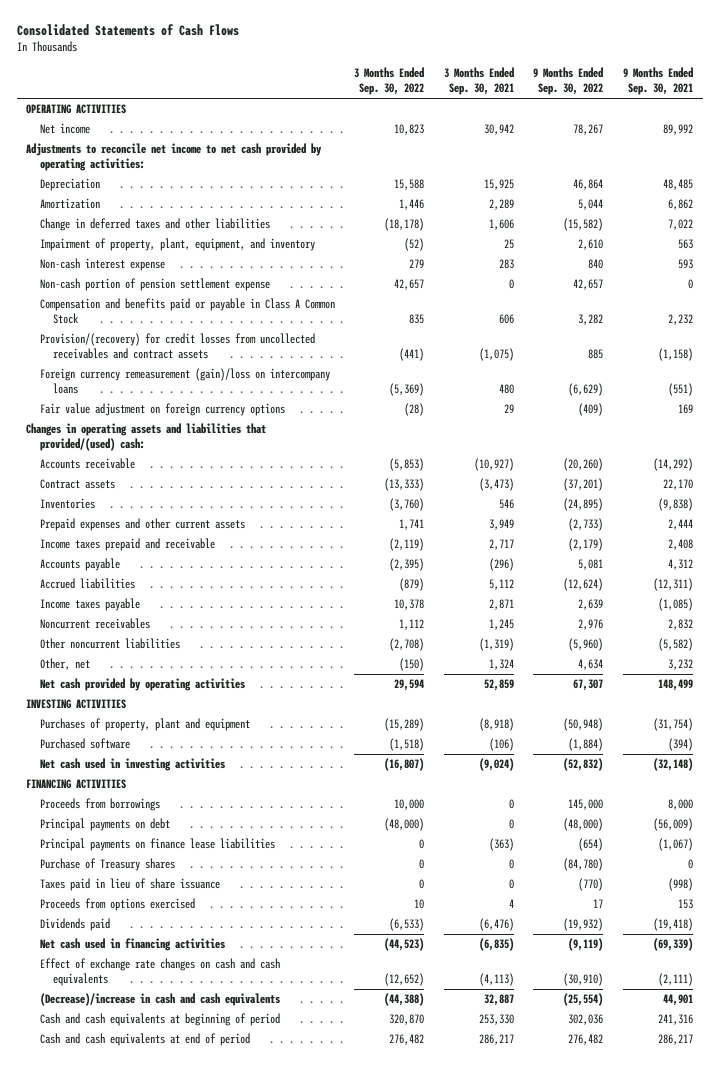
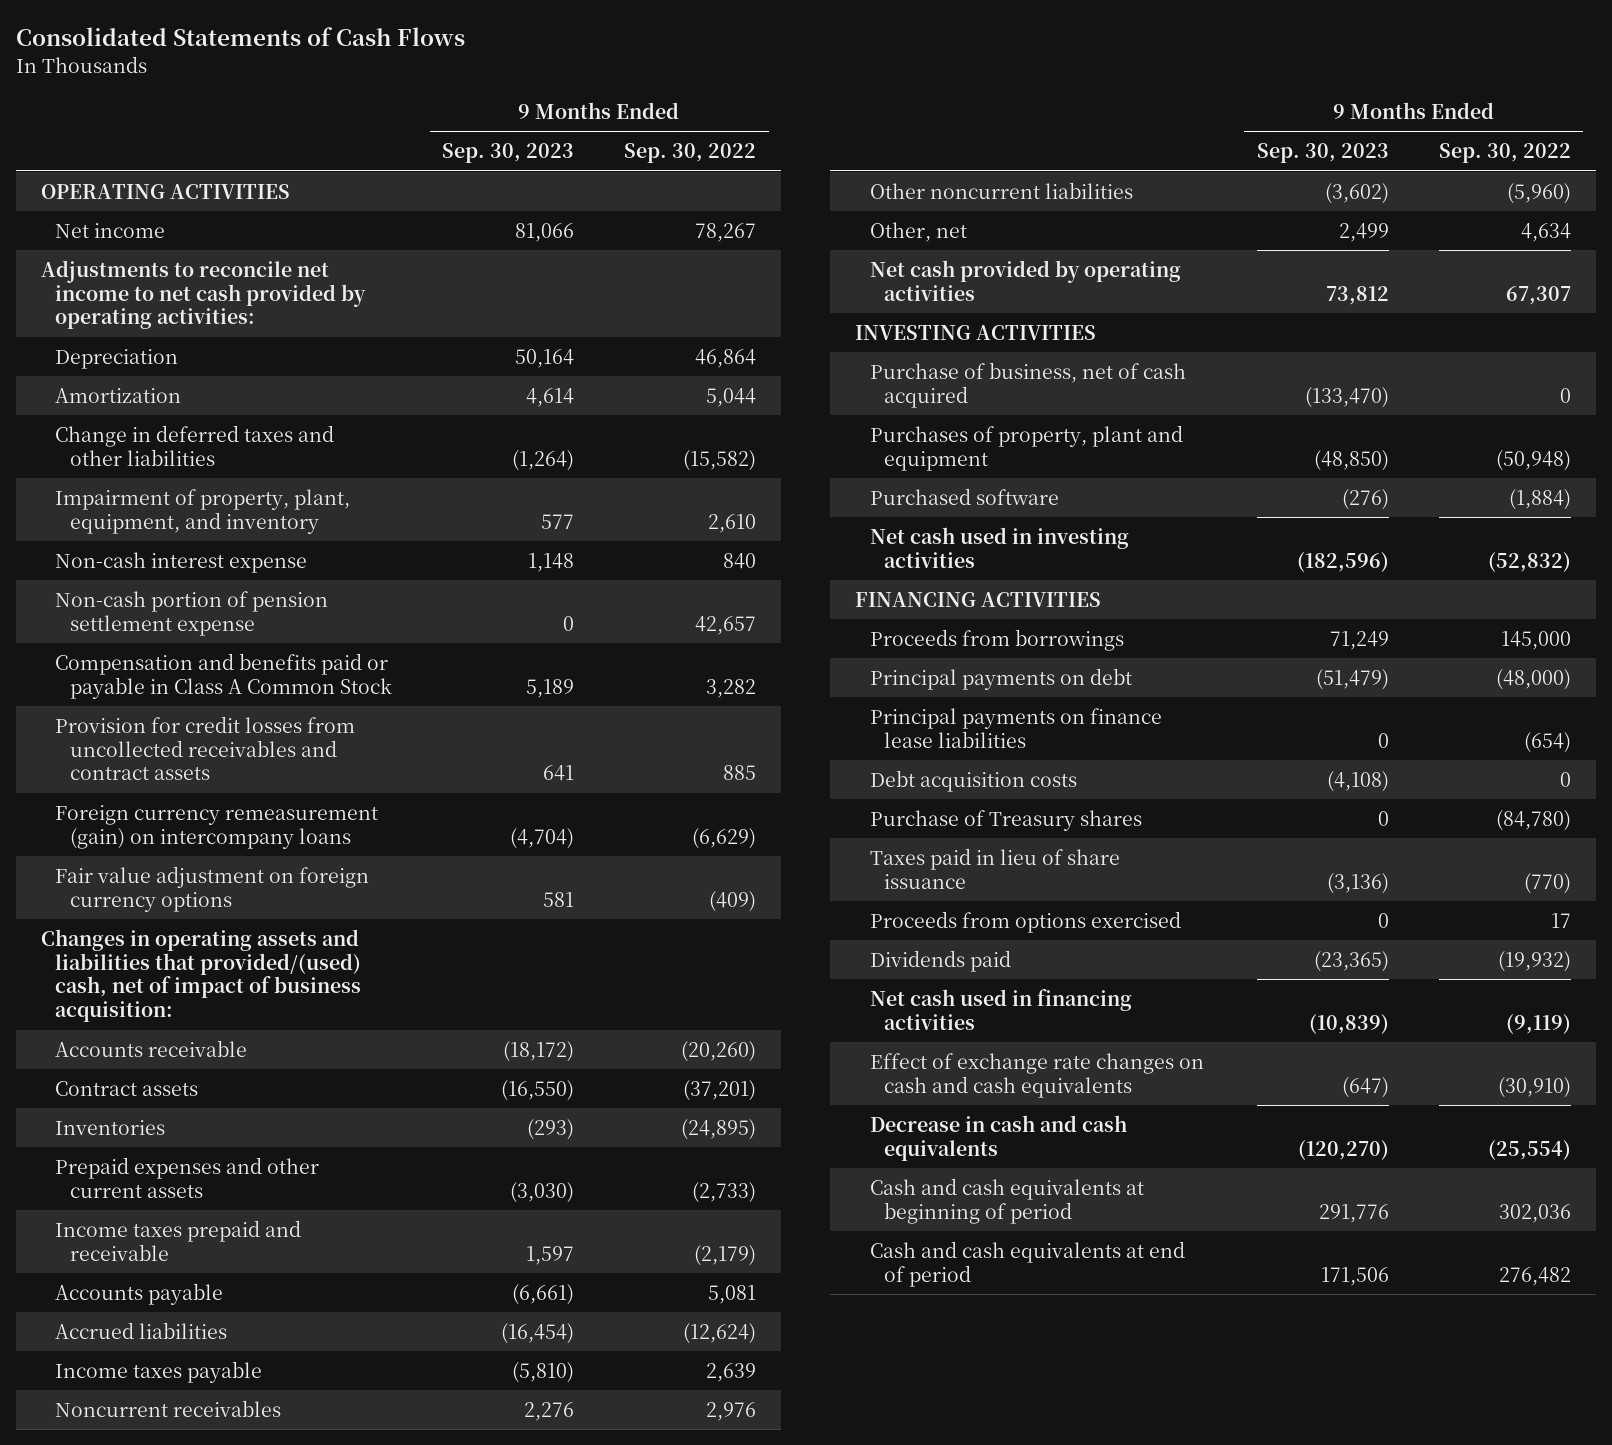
- | 3 Months Ended Sep. 30, 2022 | 3 Months Ended Sep. 30, 2021 | 9 Months Ended Sep. 30, 2022 | 9 Months Ended Sep. 30, 2021
+ | 9 Months Ended Sep. 30, 2023 | 9 Months Ended Sep. 30, 2022
- Provision/(recovery) for credit losses from uncollected receivables and contract assets | (441) | (1,075) | 885 | (1,158)
- Foreign currency remeasurement (gain)/loss on intercompany loans | (5,369) | 480 | (6,629) | (551)
+ Provision for credit losses from uncollected receivables and contract assets | 641 | 885
+ Foreign currency remeasurement (gain) on intercompany loans | (4,704) | (6,629)
- Changes in operating assets and liabilities that provided/(used) cash:
+ Changes in operating assets and liabilities that provided/(used) cash, net of impact of business acquisition:
+ Purchase of business, net of cash acquired | (133,470) | 0
+ Debt acquisition costs | (4,108) | 0
- (Decrease)/increase in cash and cash equivalents | (44,388) | 32,887 | (25,554) | 44,901
+ Decrease in cash and cash equivalents | (120,270) | (25,554)

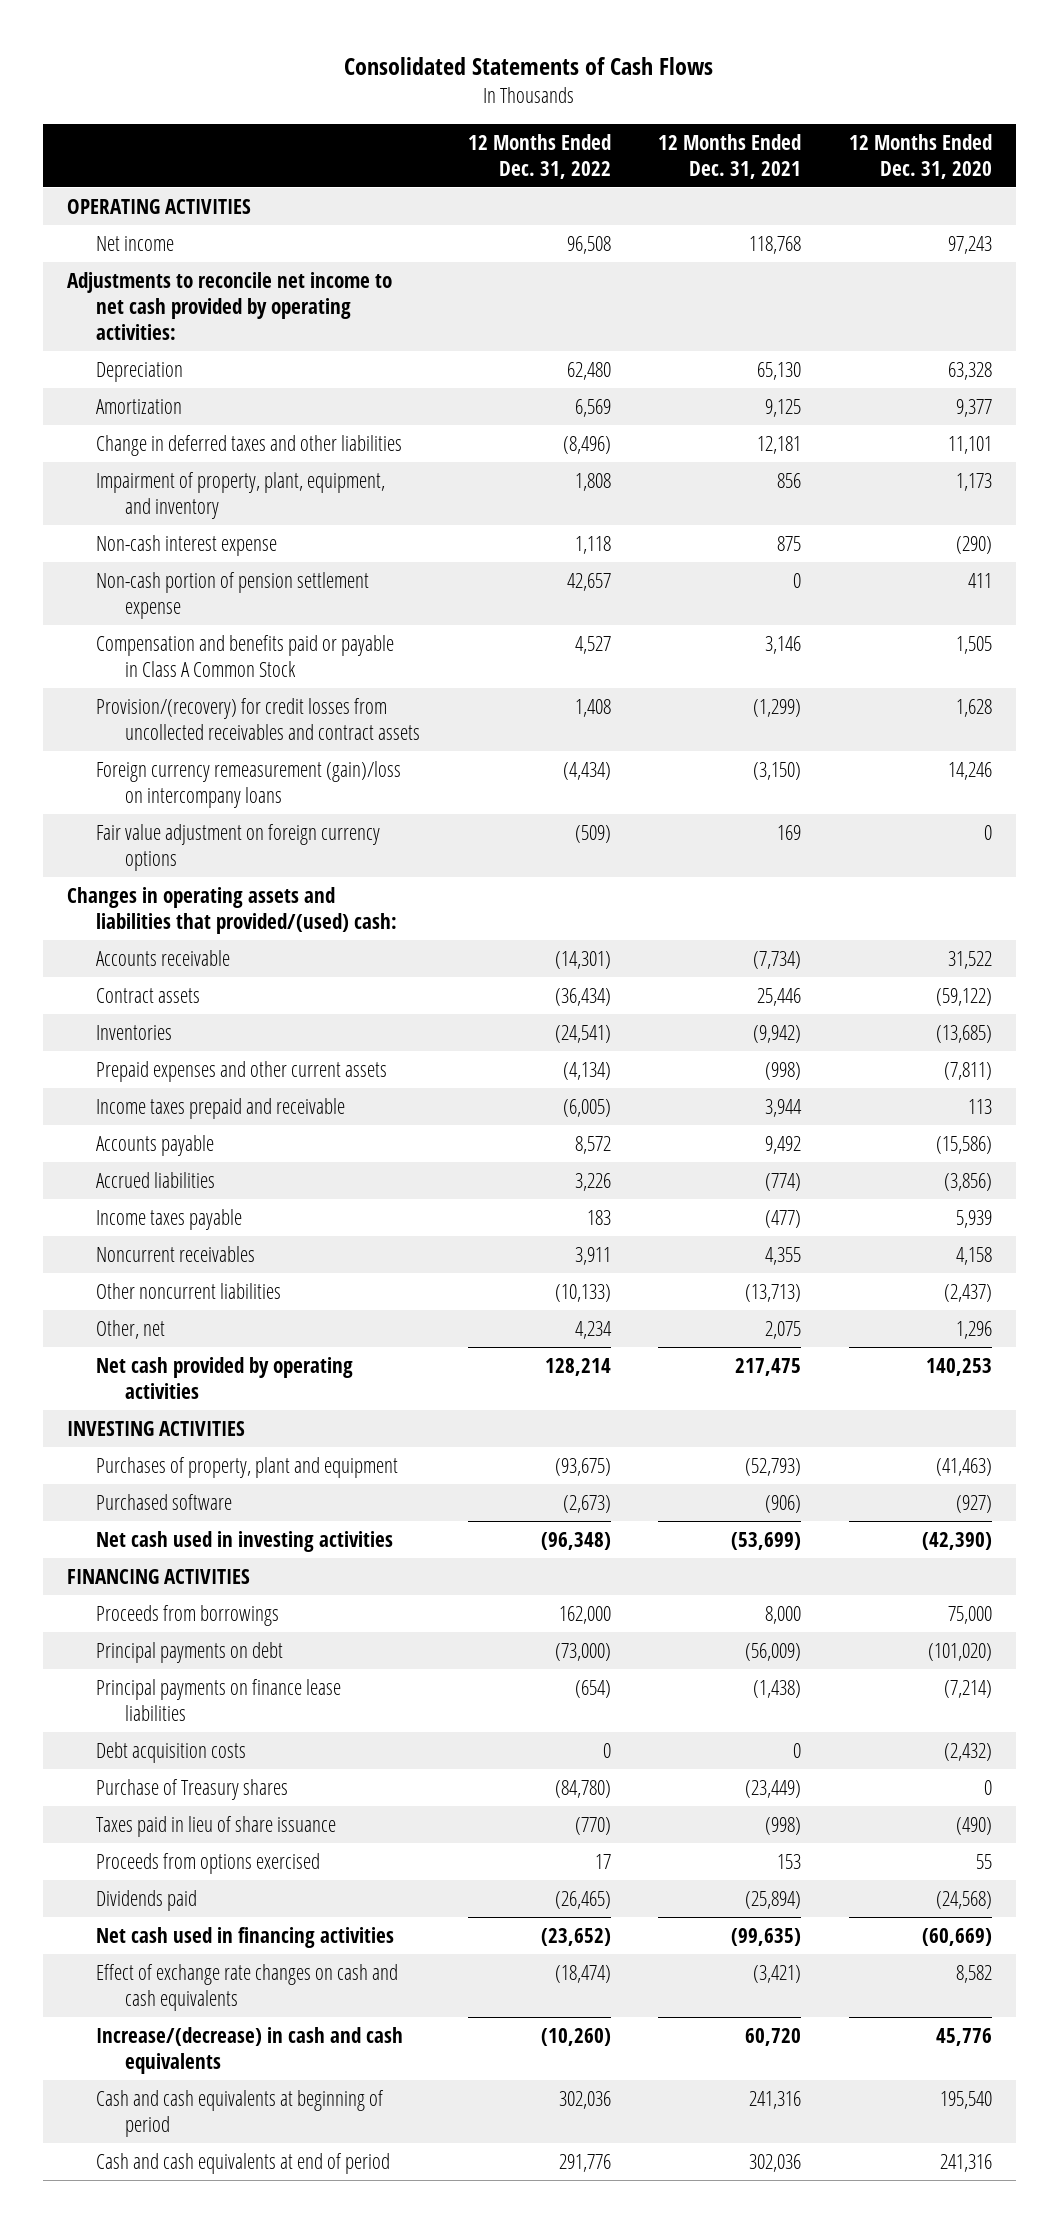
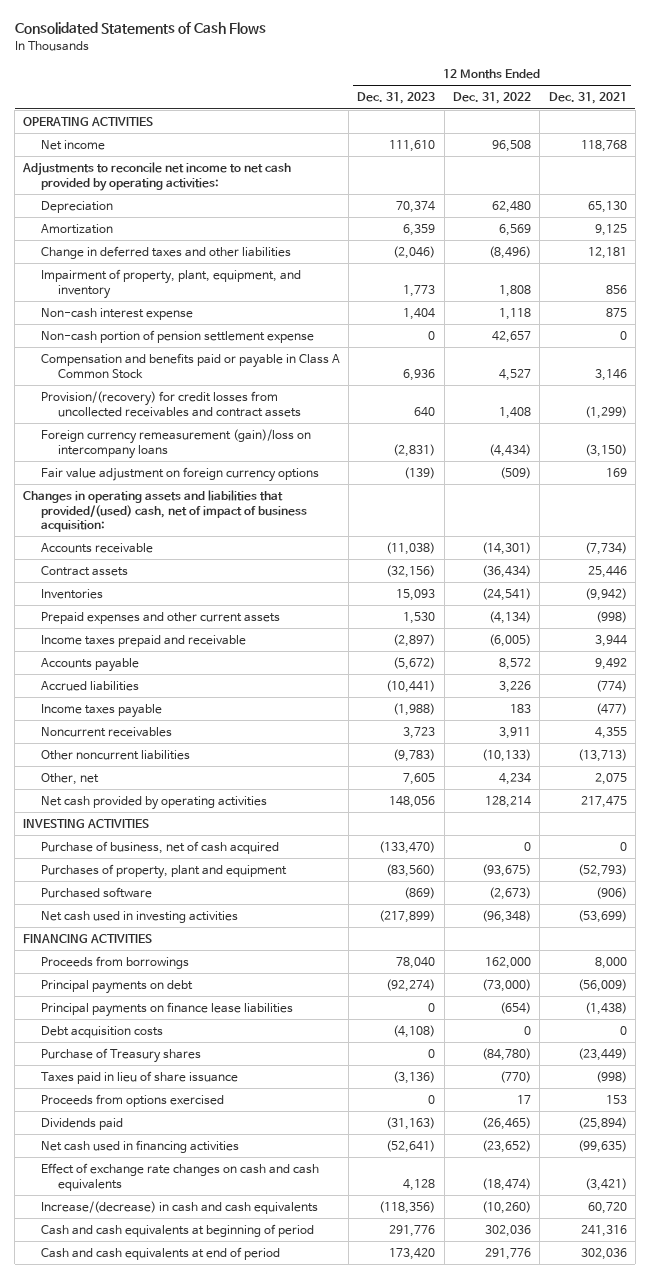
- | 12 Months Ended Dec. 31, 2022 | 12 Months Ended Dec. 31, 2021 | 12 Months Ended Dec. 31, 2020
+ | 12 Months Ended Dec. 31, 2023 | 12 Months Ended Dec. 31, 2022 | 12 Months Ended Dec. 31, 2021
- Changes in operating assets and liabilities that provided/(used) cash:
+ Changes in operating assets and liabilities that provided/(used) cash, net of impact of business acquisition:
+ Purchase of business, net of cash acquired | (133,470) | 0 | 0

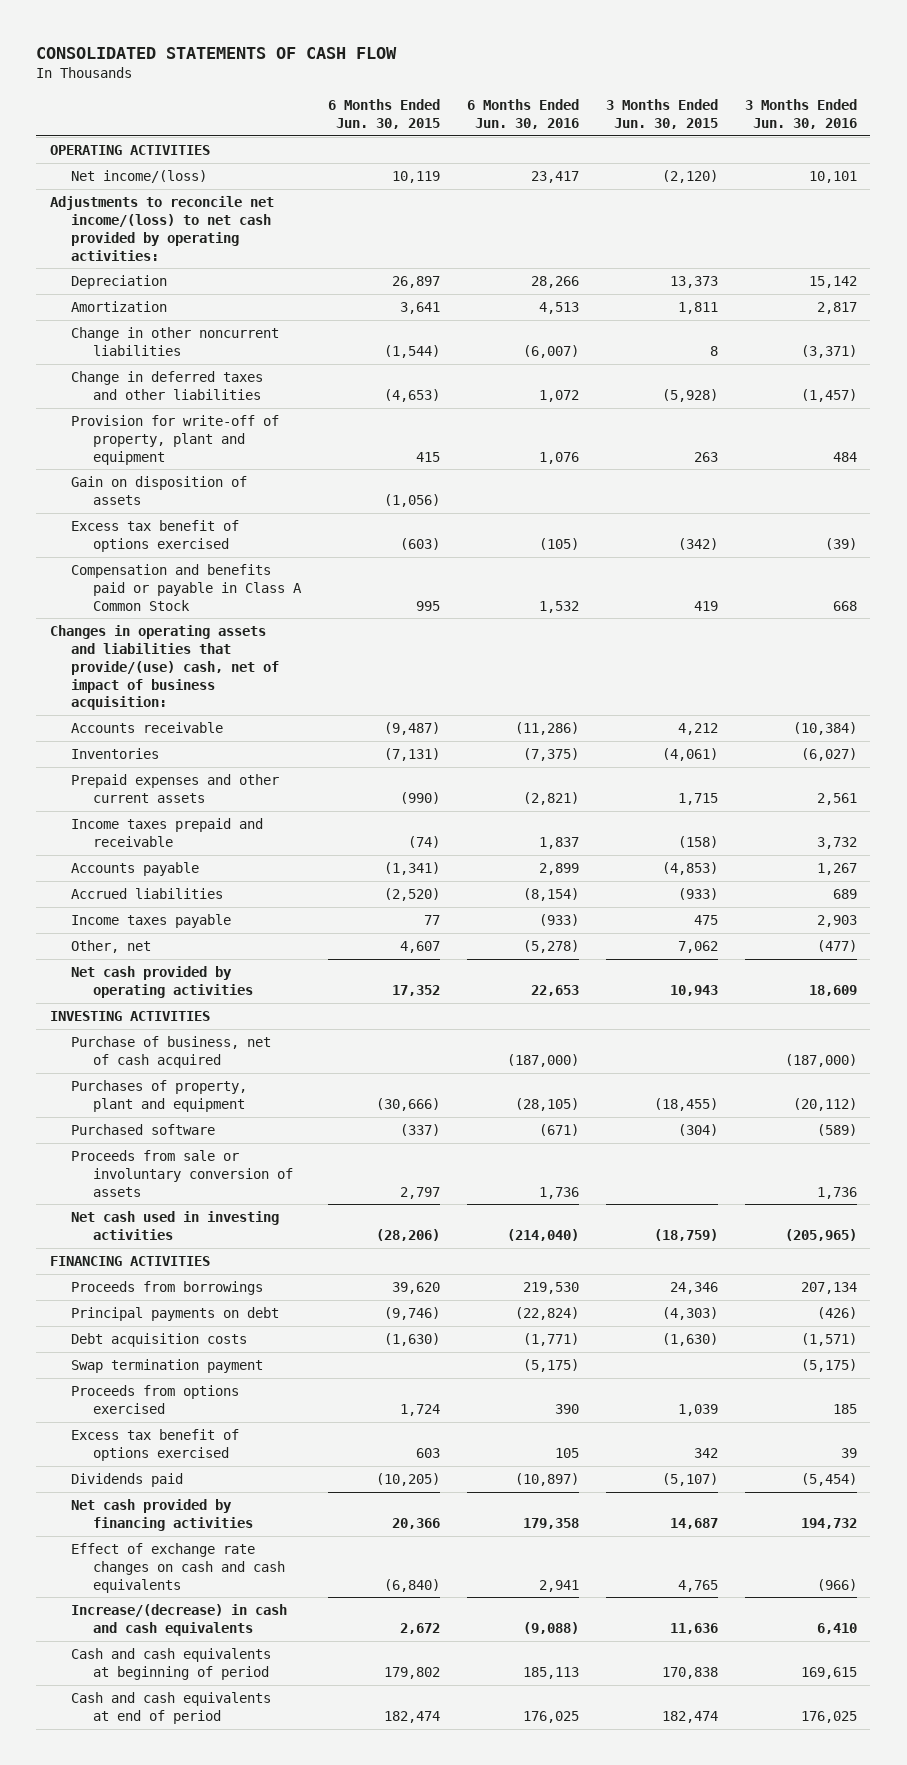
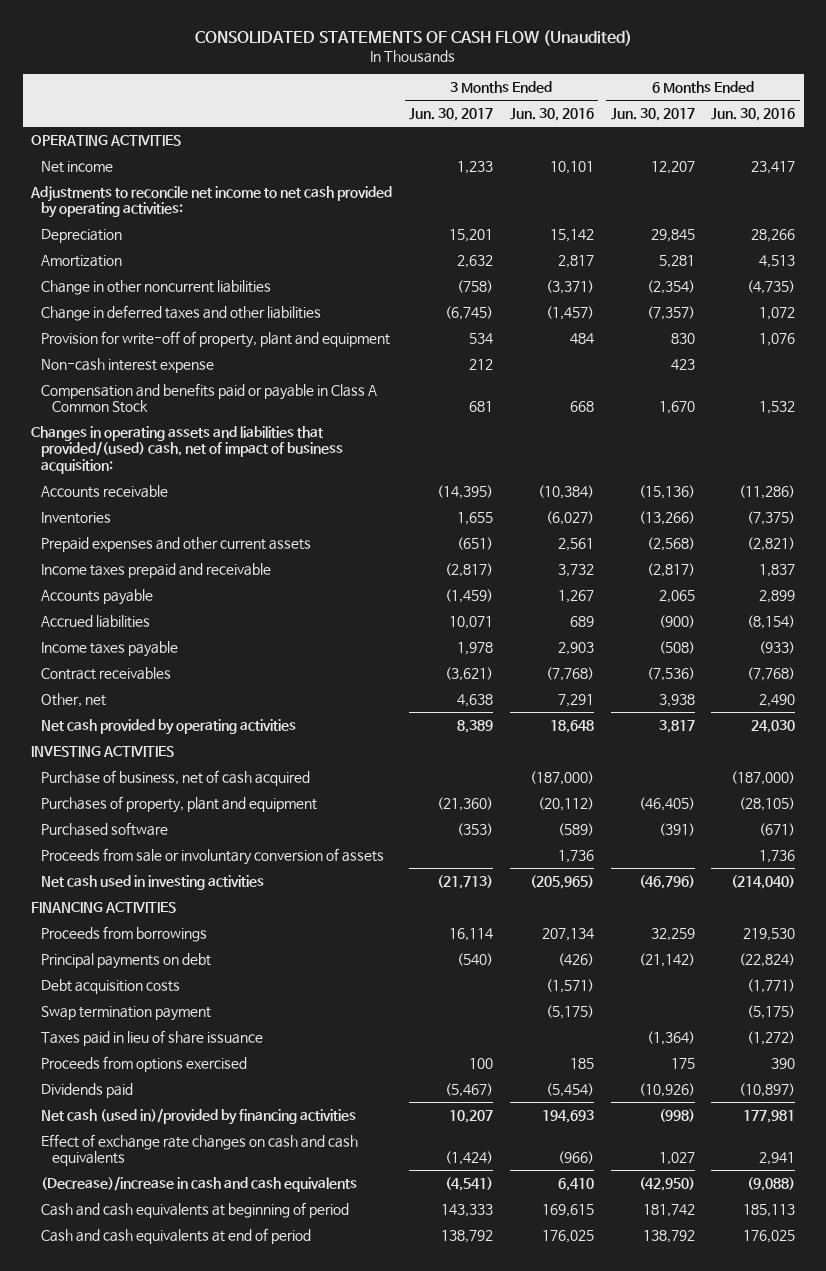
- CONSOLIDATED STATEMENTS OF CASH FLOW
+ CONSOLIDATED STATEMENTS OF CASH FLOW (Unaudited)
- | 6 Months Ended Jun. 30, 2015 | 6 Months Ended Jun. 30, 2016 | 3 Months Ended Jun. 30, 2015 | 3 Months Ended Jun. 30, 2016
+ | 3 Months Ended Jun. 30, 2017 | 3 Months Ended Jun. 30, 2016 | 6 Months Ended Jun. 30, 2017 | 6 Months Ended Jun. 30, 2016
- Net income/(loss) | 10,119 | 23,417 | (2,120) | 10,101
- Adjustments to reconcile net income/(loss) to net cash provided by operating activities:
+ Net income | 1,233 | 10,101 | 12,207 | 23,417
+ Adjustments to reconcile net income to net cash provided by operating activities:
- Change in other noncurrent liabilities | (1,544) | (6,007) | 8 | (3,371)
+ Change in other noncurrent liabilities | (758) | (3,371) | (2,354) | (4,735)
- Gain on disposition of assets | (1,056) | | |
- Excess tax benefit of options exercised | (603) | (105) | (342) | (39)
+ Non-cash interest expense | 212 | | 423 |
- Changes in operating assets and liabilities that provide/(use) cash, net of impact of business acquisition:
+ Changes in operating assets and liabilities that provided/(used) cash, net of impact of business acquisition:
- Other, net | 4,607 | (5,278) | 7,062 | (477)
- Net cash provided by operating activities | 17,352 | 22,653 | 10,943 | 18,609
+ Contract receivables | (3,621) | (7,768) | (7,536) | (7,768)
+ Other, net | 4,638 | 7,291 | 3,938 | 2,490
+ Net cash provided by operating activities | 8,389 | 18,648 | 3,817 | 24,030
+ Taxes paid in lieu of share issuance | | | (1,364) | (1,272)
- Excess tax benefit of options exercised | 603 | 105 | 342 | 39
- Net cash provided by financing activities | 20,366 | 179,358 | 14,687 | 194,732
+ Net cash (used in)/provided by financing activities | 10,207 | 194,693 | (998) | 177,981
- Increase/(decrease) in cash and cash equivalents | 2,672 | (9,088) | 11,636 | 6,410
+ (Decrease)/increase in cash and cash equivalents | (4,541) | 6,410 | (42,950) | (9,088)

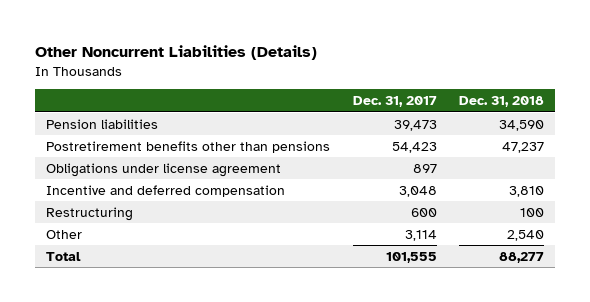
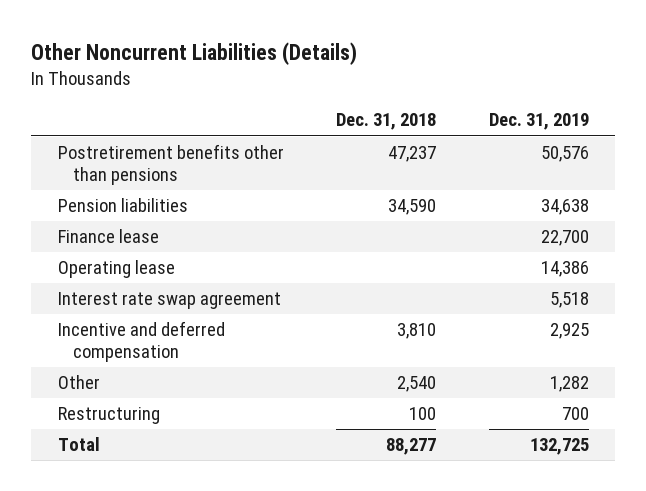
- | Dec. 31, 2017 | Dec. 31, 2018
+ | Dec. 31, 2018 | Dec. 31, 2019
- Obligations under license agreement | 897 |
moved down: Pension liabilities | 34,590 | 34,638
+ Finance lease | | 22,700
+ Operating lease | | 14,386
+ Interest rate swap agreement | | 5,518
moved down: Restructuring | 100 | 700

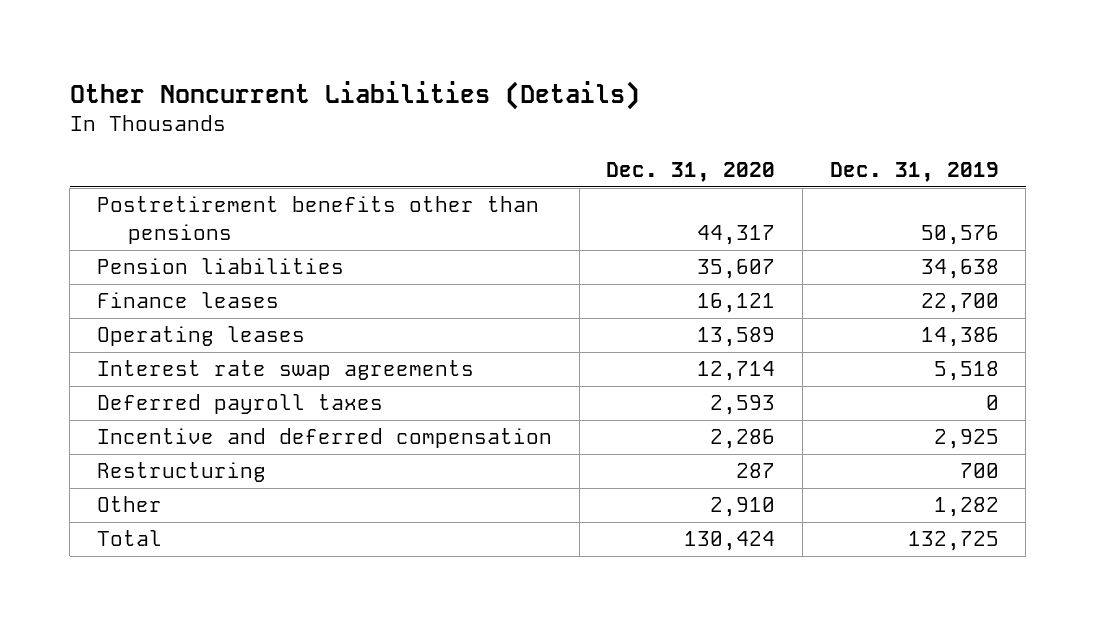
- | Dec. 31, 2018 | Dec. 31, 2019
+ | Dec. 31, 2020 | Dec. 31, 2019
- Finance lease | | 22,700
- Operating lease | | 14,386
- Interest rate swap agreement | | 5,518
+ Finance leases | 16,121 | 22,700
+ Operating leases | 13,589 | 14,386
+ Interest rate swap agreements | 12,714 | 5,518
+ Deferred payroll taxes | 2,593 | 0
moved down: Other | 2,910 | 1,282

